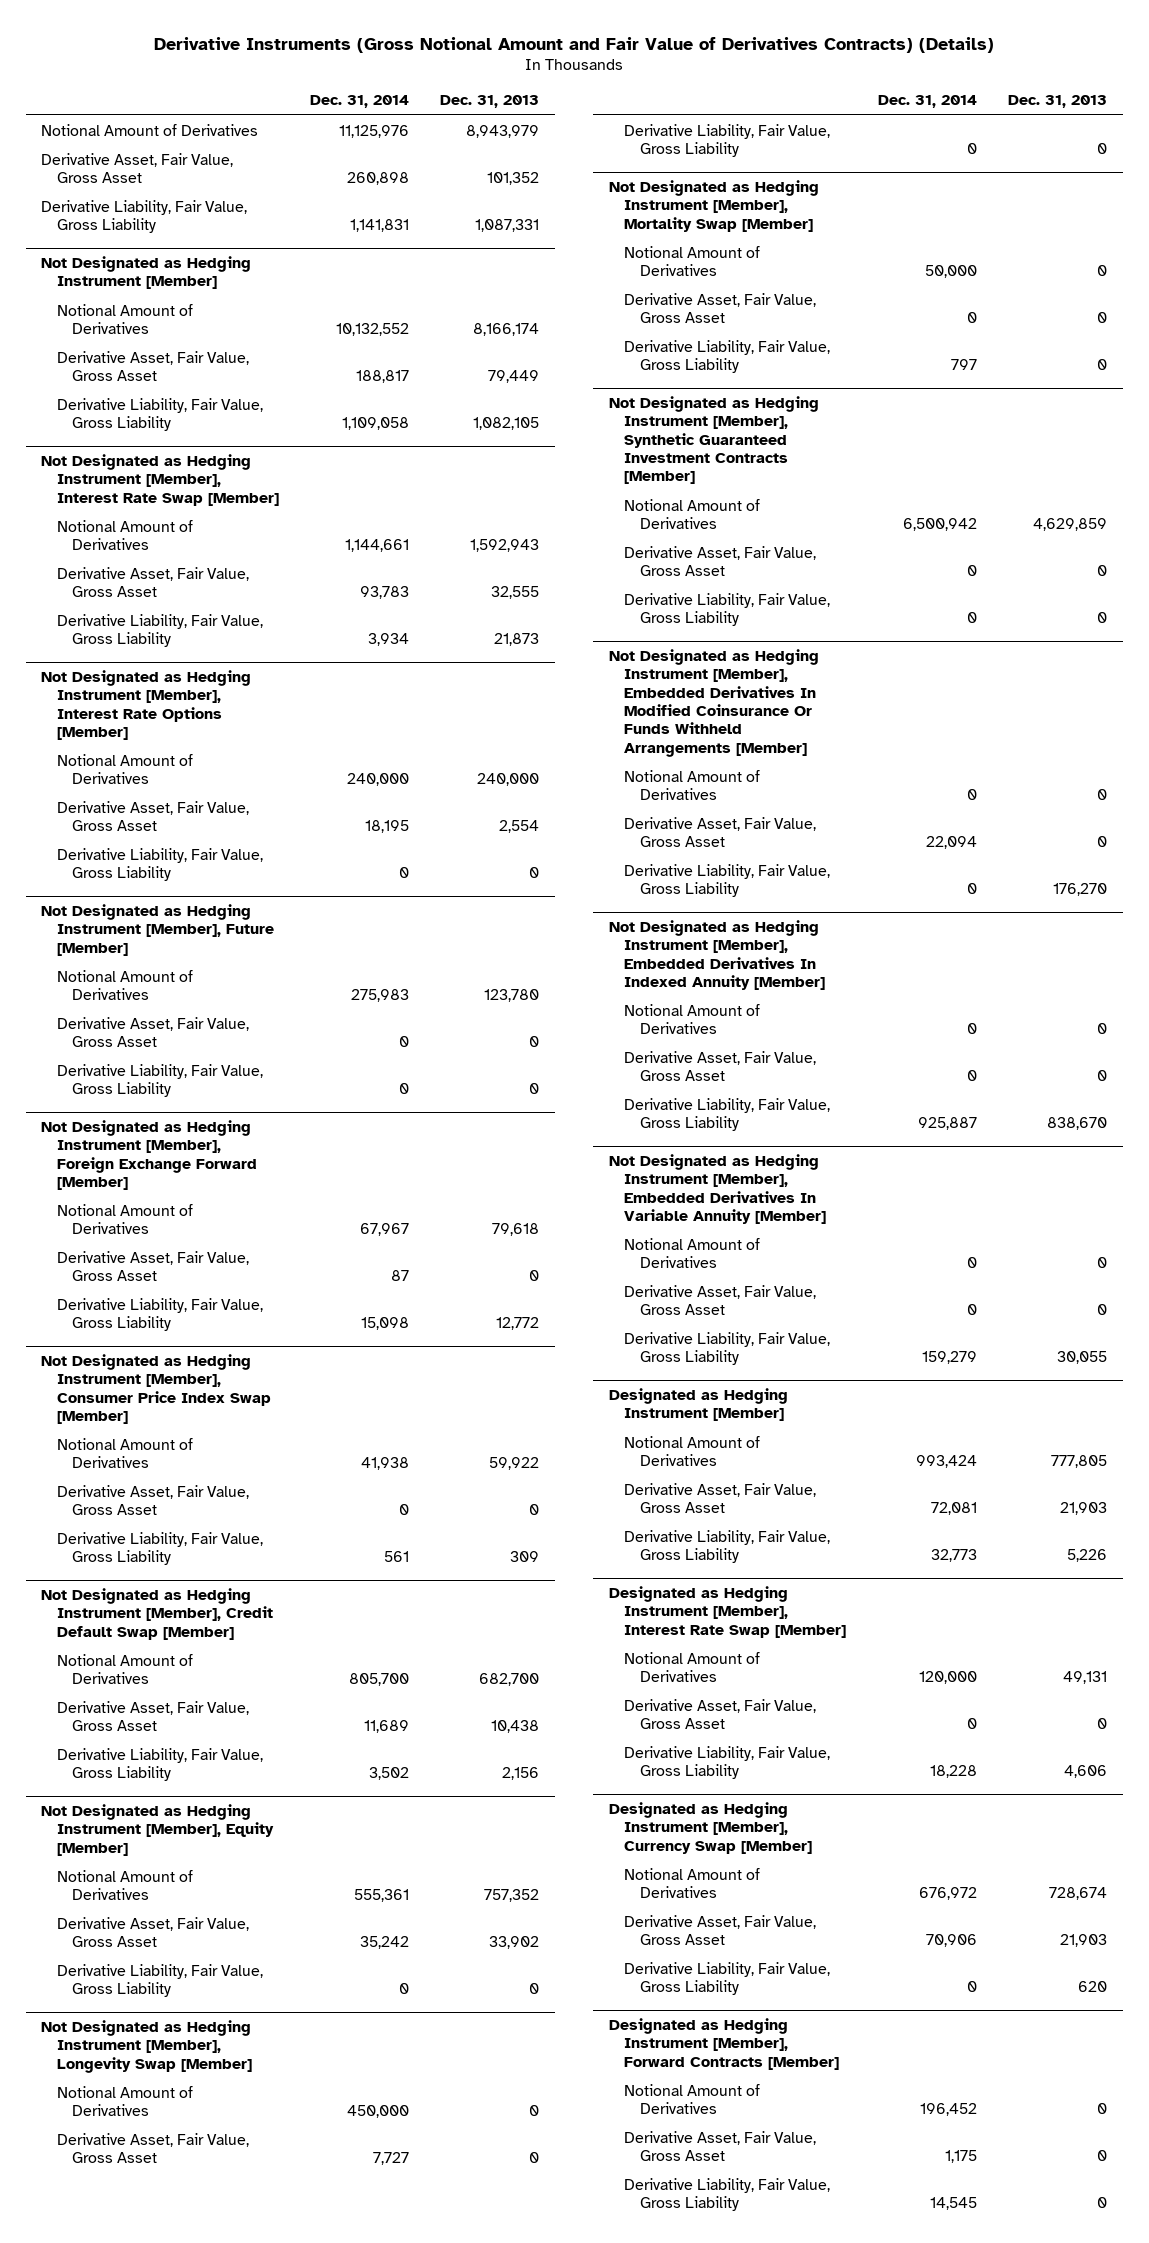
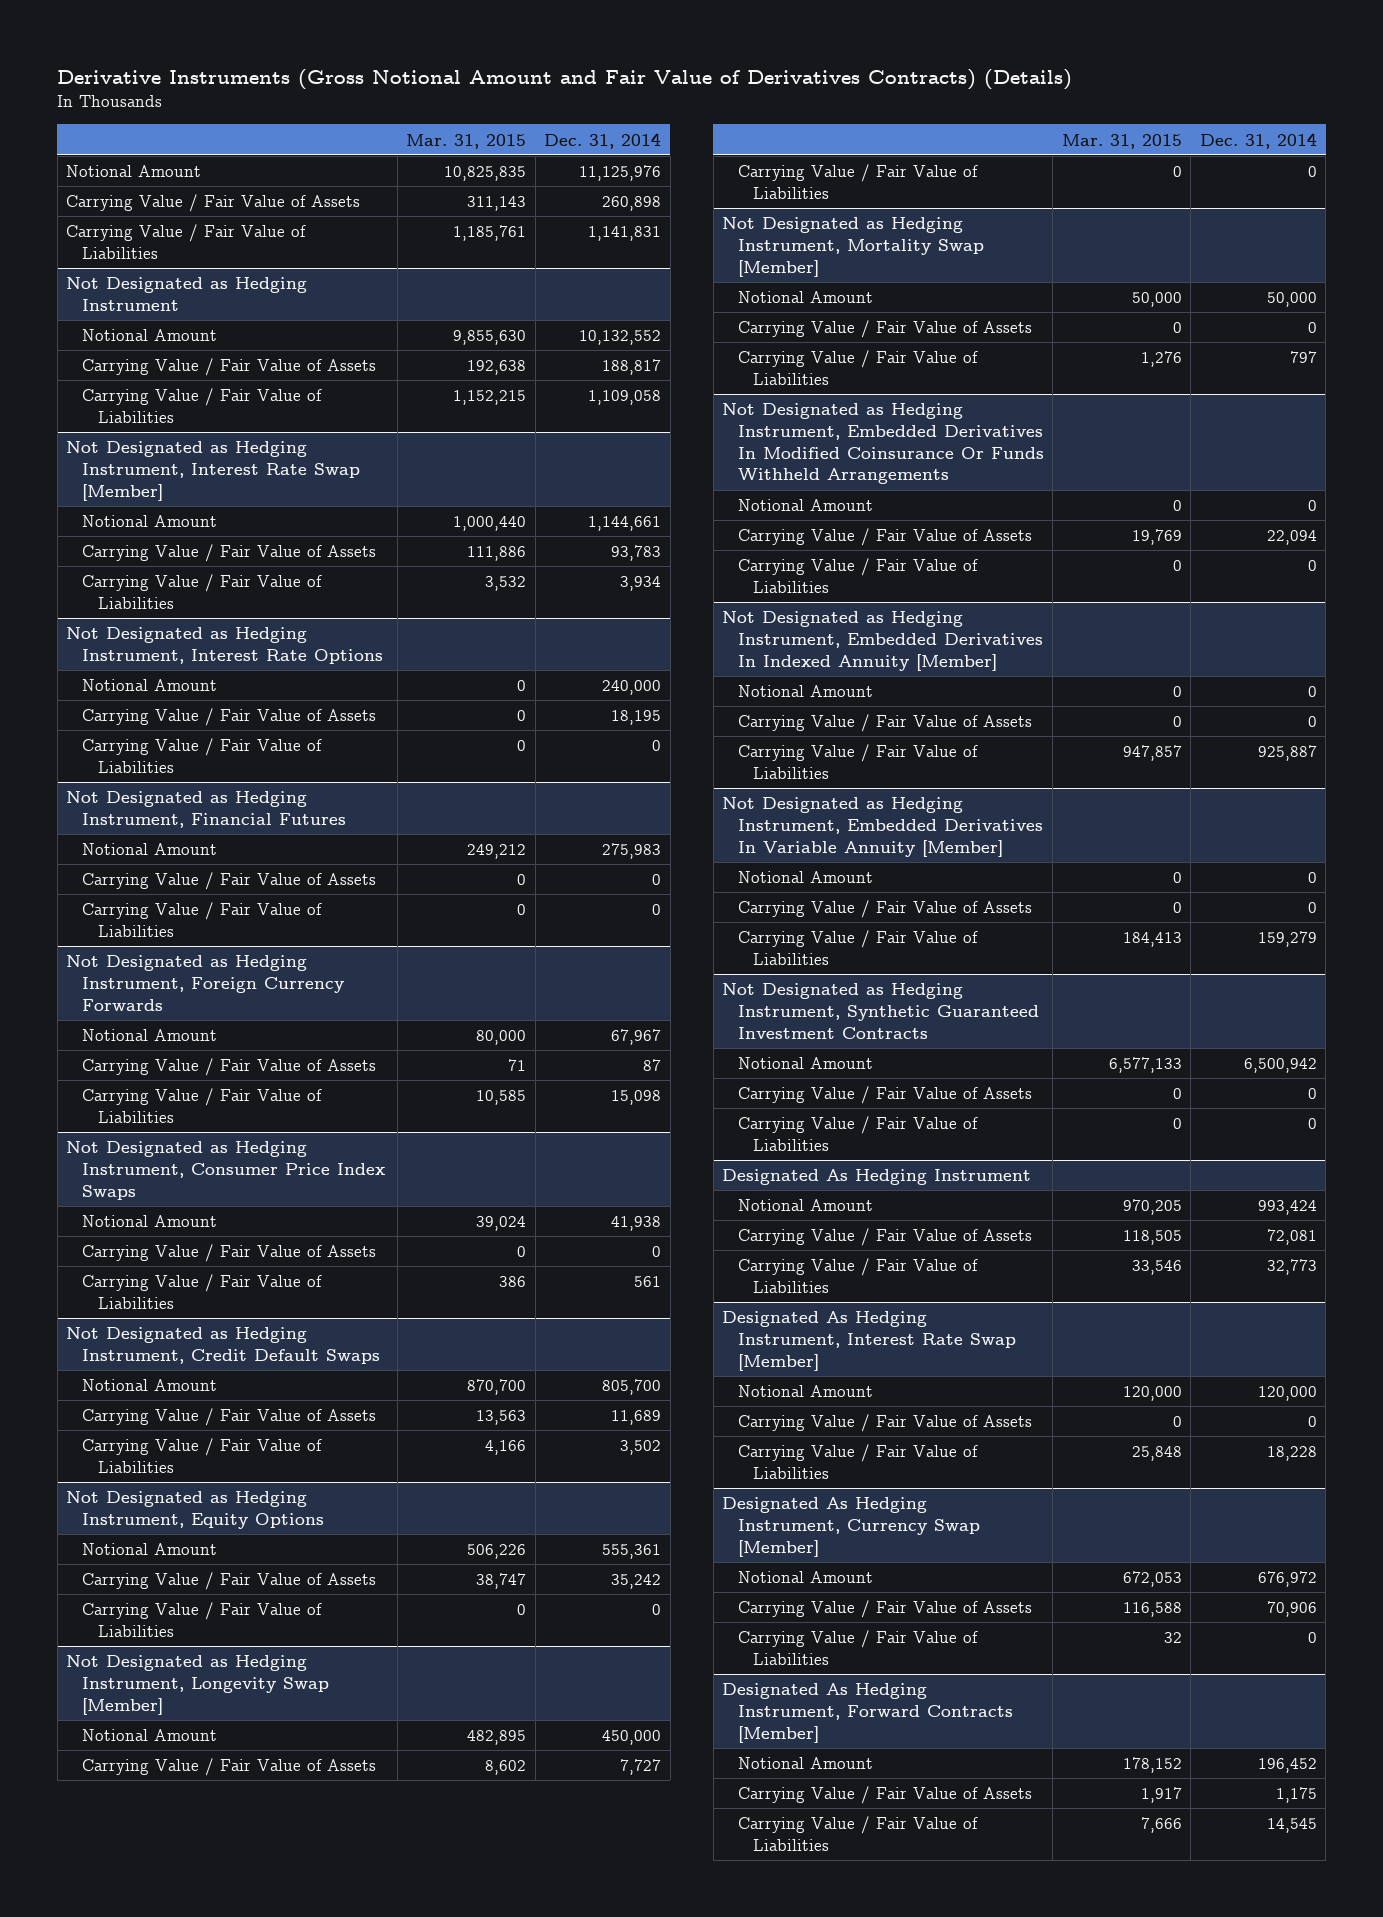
- | Dec. 31, 2014 | Dec. 31, 2013
+ | Mar. 31, 2015 | Dec. 31, 2014
- Notional Amount of Derivatives | 11,125,976 | 8,943,979
- Derivative Asset, Fair Value, Gross Asset | 260,898 | 101,352
- Derivative Liability, Fair Value, Gross Liability | 1,141,831 | 1,087,331
- Not Designated as Hedging Instrument [Member]
- Notional Amount of Derivatives | 10,132,552 | 8,166,174
- Derivative Asset, Fair Value, Gross Asset | 188,817 | 79,449
- Derivative Liability, Fair Value, Gross Liability | 1,109,058 | 1,082,105
- Not Designated as Hedging Instrument [Member], Interest Rate Swap [Member]
- Notional Amount of Derivatives | 1,144,661 | 1,592,943
- Derivative Asset, Fair Value, Gross Asset | 93,783 | 32,555
- Derivative Liability, Fair Value, Gross Liability | 3,934 | 21,873
- Not Designated as Hedging Instrument [Member], Interest Rate Options [Member]
- Notional Amount of Derivatives | 240,000 | 240,000
- Derivative Asset, Fair Value, Gross Asset | 18,195 | 2,554
- Derivative Liability, Fair Value, Gross Liability | 0 | 0
- Not Designated as Hedging Instrument [Member], Future [Member]
- Notional Amount of Derivatives | 275,983 | 123,780
- Derivative Asset, Fair Value, Gross Asset | 0 | 0
- Derivative Liability, Fair Value, Gross Liability | 0 | 0
- Not Designated as Hedging Instrument [Member], Foreign Exchange Forward [Member]
- Notional Amount of Derivatives | 67,967 | 79,618
- Derivative Asset, Fair Value, Gross Asset | 87 | 0
- Derivative Liability, Fair Value, Gross Liability | 15,098 | 12,772
- Not Designated as Hedging Instrument [Member], Consumer Price Index Swap [Member]
- Notional Amount of Derivatives | 41,938 | 59,922
- Derivative Asset, Fair Value, Gross Asset | 0 | 0
- Derivative Liability, Fair Value, Gross Liability | 561 | 309
- Not Designated as Hedging Instrument [Member], Credit Default Swap [Member]
- Notional Amount of Derivatives | 805,700 | 682,700
- Derivative Asset, Fair Value, Gross Asset | 11,689 | 10,438
- Derivative Liability, Fair Value, Gross Liability | 3,502 | 2,156
- Not Designated as Hedging Instrument [Member], Equity [Member]
- Notional Amount of Derivatives | 555,361 | 757,352
- Derivative Asset, Fair Value, Gross Asset | 35,242 | 33,902
- Derivative Liability, Fair Value, Gross Liability | 0 | 0
- Not Designated as Hedging Instrument [Member], Longevity Swap [Member]
- Notional Amount of Derivatives | 450,000 | 0
- Derivative Asset, Fair Value, Gross Asset | 7,727 | 0
- Derivative Liability, Fair Value, Gross Liability | 0 | 0
- Not Designated as Hedging Instrument [Member], Mortality Swap [Member]
- Notional Amount of Derivatives | 50,000 | 0
- Derivative Asset, Fair Value, Gross Asset | 0 | 0
- Derivative Liability, Fair Value, Gross Liability | 797 | 0
- Not Designated as Hedging Instrument [Member], Synthetic Guaranteed Investment Contracts [Member]
- Notional Amount of Derivatives | 6,500,942 | 4,629,859
- Derivative Asset, Fair Value, Gross Asset | 0 | 0
- Derivative Liability, Fair Value, Gross Liability | 0 | 0
- Not Designated as Hedging Instrument [Member], Embedded Derivatives In Modified Coinsurance Or Funds Withheld Arrangements [Member]
- Notional Amount of Derivatives | 0 | 0
- Derivative Asset, Fair Value, Gross Asset | 22,094 | 0
- Derivative Liability, Fair Value, Gross Liability | 0 | 176,270
- Not Designated as Hedging Instrument [Member], Embedded Derivatives In Indexed Annuity [Member]
- Notional Amount of Derivatives | 0 | 0
- Derivative Asset, Fair Value, Gross Asset | 0 | 0
- Derivative Liability, Fair Value, Gross Liability | 925,887 | 838,670
- Not Designated as Hedging Instrument [Member], Embedded Derivatives In Variable Annuity [Member]
- Notional Amount of Derivatives | 0 | 0
- Derivative Asset, Fair Value, Gross Asset | 0 | 0
- Derivative Liability, Fair Value, Gross Liability | 159,279 | 30,055
- Designated as Hedging Instrument [Member]
- Notional Amount of Derivatives | 993,424 | 777,805
- Derivative Asset, Fair Value, Gross Asset | 72,081 | 21,903
- Derivative Liability, Fair Value, Gross Liability | 32,773 | 5,226
- Designated as Hedging Instrument [Member], Interest Rate Swap [Member]
- Notional Amount of Derivatives | 120,000 | 49,131
- Derivative Asset, Fair Value, Gross Asset | 0 | 0
- Derivative Liability, Fair Value, Gross Liability | 18,228 | 4,606
- Designated as Hedging Instrument [Member], Currency Swap [Member]
- Notional Amount of Derivatives | 676,972 | 728,674
- Derivative Asset, Fair Value, Gross Asset | 70,906 | 21,903
- Derivative Liability, Fair Value, Gross Liability | 0 | 620
- Designated as Hedging Instrument [Member], Forward Contracts [Member]
- Notional Amount of Derivatives | 196,452 | 0
- Derivative Asset, Fair Value, Gross Asset | 1,175 | 0
- Derivative Liability, Fair Value, Gross Liability | 14,545 | 0
+ Notional Amount | 10,825,835 | 11,125,976
+ Carrying Value / Fair Value of Assets | 311,143 | 260,898
+ Carrying Value / Fair Value of Liabilities | 1,185,761 | 1,141,831
+ Not Designated as Hedging Instrument
+ Notional Amount | 9,855,630 | 10,132,552
+ Carrying Value / Fair Value of Assets | 192,638 | 188,817
+ Carrying Value / Fair Value of Liabilities | 1,152,215 | 1,109,058
+ Not Designated as Hedging Instrument, Interest Rate Swap [Member]
+ Notional Amount | 1,000,440 | 1,144,661
+ Carrying Value / Fair Value of Assets | 111,886 | 93,783
+ Carrying Value / Fair Value of Liabilities | 3,532 | 3,934
+ Not Designated as Hedging Instrument, Interest Rate Options
+ Notional Amount | 0 | 240,000
+ Carrying Value / Fair Value of Assets | 0 | 18,195
+ Carrying Value / Fair Value of Liabilities | 0 | 0
+ Not Designated as Hedging Instrument, Financial Futures
+ Notional Amount | 249,212 | 275,983
+ Carrying Value / Fair Value of Assets | 0 | 0
+ Carrying Value / Fair Value of Liabilities | 0 | 0
+ Not Designated as Hedging Instrument, Foreign Currency Forwards
+ Notional Amount | 80,000 | 67,967
+ Carrying Value / Fair Value of Assets | 71 | 87
+ Carrying Value / Fair Value of Liabilities | 10,585 | 15,098
+ Not Designated as Hedging Instrument, Consumer Price Index Swaps
+ Notional Amount | 39,024 | 41,938
+ Carrying Value / Fair Value of Assets | 0 | 0
+ Carrying Value / Fair Value of Liabilities | 386 | 561
+ Not Designated as Hedging Instrument, Credit Default Swaps
+ Notional Amount | 870,700 | 805,700
+ Carrying Value / Fair Value of Assets | 13,563 | 11,689
+ Carrying Value / Fair Value of Liabilities | 4,166 | 3,502
+ Not Designated as Hedging Instrument, Equity Options
+ Notional Amount | 506,226 | 555,361
+ Carrying Value / Fair Value of Assets | 38,747 | 35,242
+ Carrying Value / Fair Value of Liabilities | 0 | 0
+ Not Designated as Hedging Instrument, Longevity Swap [Member]
+ Notional Amount | 482,895 | 450,000
+ Carrying Value / Fair Value of Assets | 8,602 | 7,727
+ Carrying Value / Fair Value of Liabilities | 0 | 0
+ Not Designated as Hedging Instrument, Mortality Swap [Member]
+ Notional Amount | 50,000 | 50,000
+ Carrying Value / Fair Value of Assets | 0 | 0
+ Carrying Value / Fair Value of Liabilities | 1,276 | 797
+ Not Designated as Hedging Instrument, Embedded Derivatives In Modified Coinsurance Or Funds Withheld Arrangements
+ Notional Amount | 0 | 0
+ Carrying Value / Fair Value of Assets | 19,769 | 22,094
+ Carrying Value / Fair Value of Liabilities | 0 | 0
+ Not Designated as Hedging Instrument, Embedded Derivatives In Indexed Annuity [Member]
+ Notional Amount | 0 | 0
+ Carrying Value / Fair Value of Assets | 0 | 0
+ Carrying Value / Fair Value of Liabilities | 947,857 | 925,887
+ Not Designated as Hedging Instrument, Embedded Derivatives In Variable Annuity [Member]
+ Notional Amount | 0 | 0
+ Carrying Value / Fair Value of Assets | 0 | 0
+ Carrying Value / Fair Value of Liabilities | 184,413 | 159,279
+ Not Designated as Hedging Instrument, Synthetic Guaranteed Investment Contracts
+ Notional Amount | 6,577,133 | 6,500,942
+ Carrying Value / Fair Value of Assets | 0 | 0
+ Carrying Value / Fair Value of Liabilities | 0 | 0
+ Designated As Hedging Instrument
+ Notional Amount | 970,205 | 993,424
+ Carrying Value / Fair Value of Assets | 118,505 | 72,081
+ Carrying Value / Fair Value of Liabilities | 33,546 | 32,773
+ Designated As Hedging Instrument, Interest Rate Swap [Member]
+ Notional Amount | 120,000 | 120,000
+ Carrying Value / Fair Value of Assets | 0 | 0
+ Carrying Value / Fair Value of Liabilities | 25,848 | 18,228
+ Designated As Hedging Instrument, Currency Swap [Member]
+ Notional Amount | 672,053 | 676,972
+ Carrying Value / Fair Value of Assets | 116,588 | 70,906
+ Carrying Value / Fair Value of Liabilities | 32 | 0
+ Designated As Hedging Instrument, Forward Contracts [Member]
+ Notional Amount | 178,152 | 196,452
+ Carrying Value / Fair Value of Assets | 1,917 | 1,175
+ Carrying Value / Fair Value of Liabilities | 7,666 | 14,545

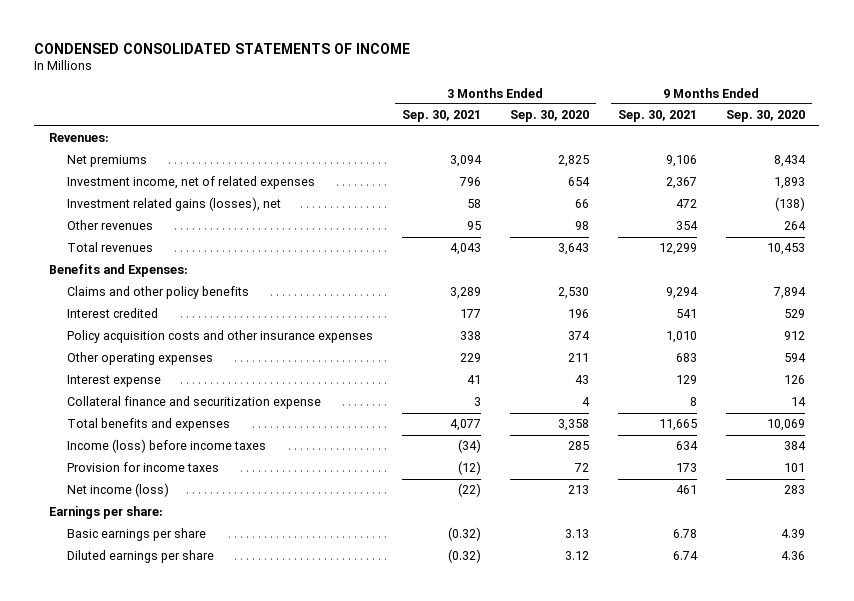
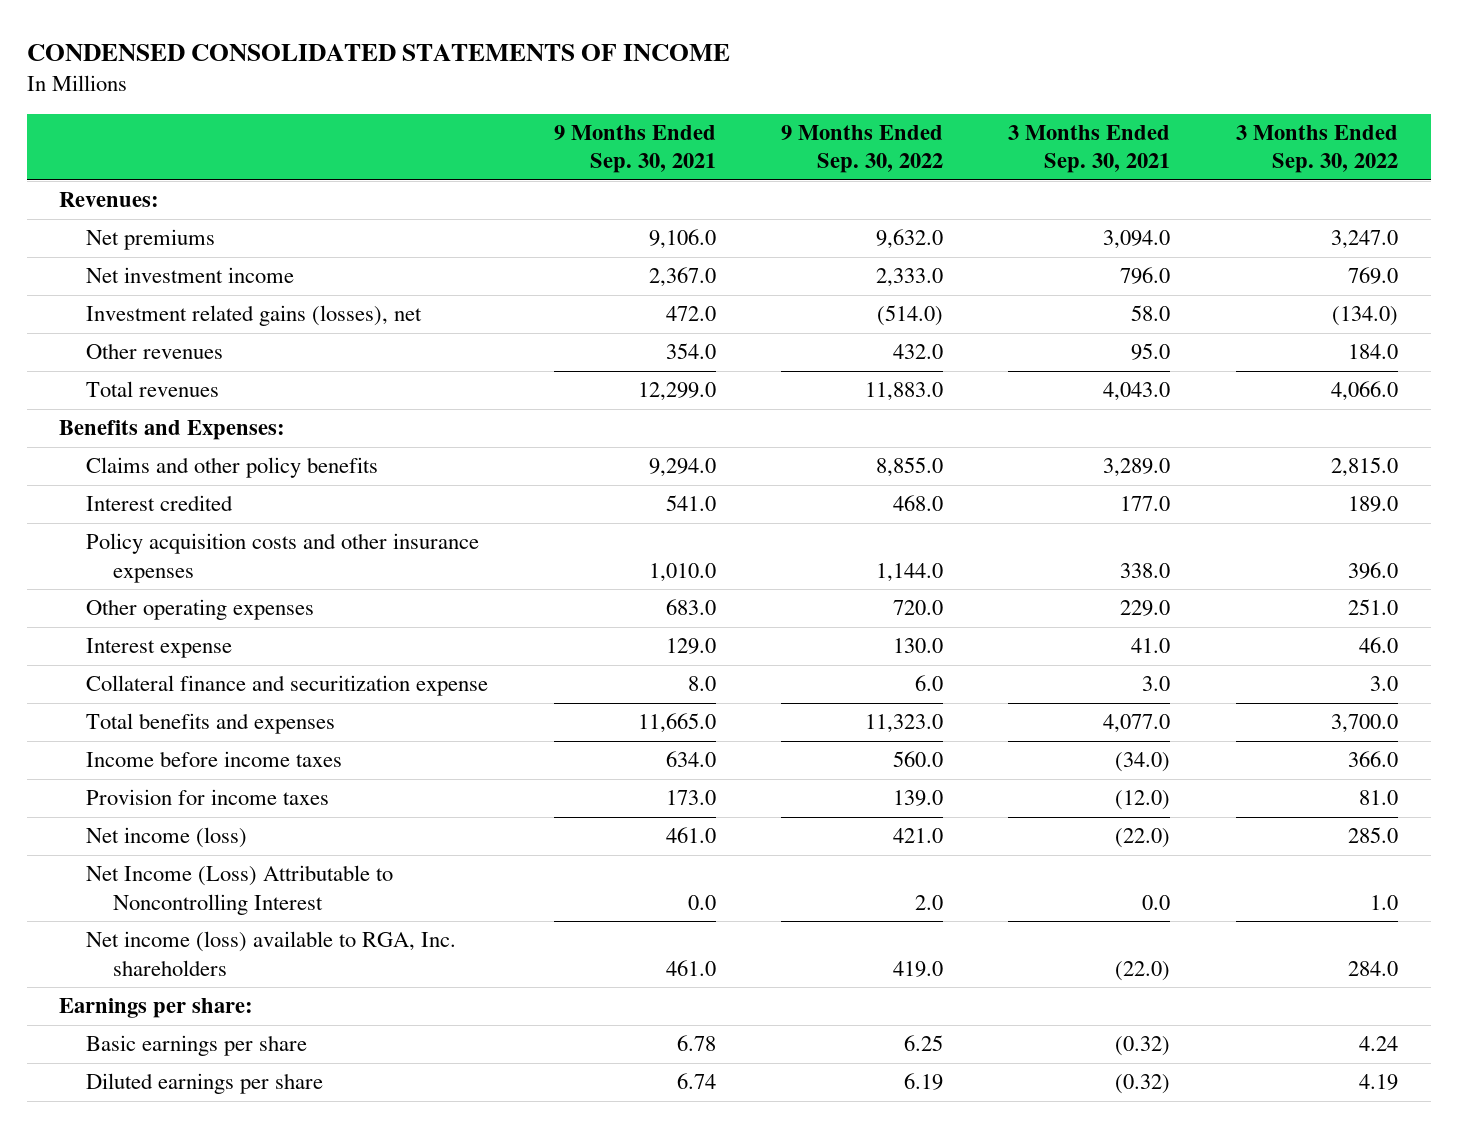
- | 3 Months Ended Sep. 30, 2021 | 3 Months Ended Sep. 30, 2020 | 9 Months Ended Sep. 30, 2021 | 9 Months Ended Sep. 30, 2020
+ | 9 Months Ended Sep. 30, 2021 | 9 Months Ended Sep. 30, 2022 | 3 Months Ended Sep. 30, 2021 | 3 Months Ended Sep. 30, 2022
- Net premiums | 3,094 | 2,825 | 9,106 | 8,434
- Investment income, net of related expenses | 796 | 654 | 2,367 | 1,893
- Investment related gains (losses), net | 58 | 66 | 472 | (138)
- Other revenues | 95 | 98 | 354 | 264
- Total revenues | 4,043 | 3,643 | 12,299 | 10,453
+ Net premiums | 9,106.0 | 9,632.0 | 3,094.0 | 3,247.0
+ Net investment income | 2,367.0 | 2,333.0 | 796.0 | 769.0
+ Investment related gains (losses), net | 472.0 | (514.0) | 58.0 | (134.0)
+ Other revenues | 354.0 | 432.0 | 95.0 | 184.0
+ Total revenues | 12,299.0 | 11,883.0 | 4,043.0 | 4,066.0
- Claims and other policy benefits | 3,289 | 2,530 | 9,294 | 7,894
- Interest credited | 177 | 196 | 541 | 529
- Policy acquisition costs and other insurance expenses | 338 | 374 | 1,010 | 912
- Other operating expenses | 229 | 211 | 683 | 594
- Interest expense | 41 | 43 | 129 | 126
- Collateral finance and securitization expense | 3 | 4 | 8 | 14
- Total benefits and expenses | 4,077 | 3,358 | 11,665 | 10,069
- Income (loss) before income taxes | (34) | 285 | 634 | 384
- Provision for income taxes | (12) | 72 | 173 | 101
- Net income (loss) | (22) | 213 | 461 | 283
+ Claims and other policy benefits | 9,294.0 | 8,855.0 | 3,289.0 | 2,815.0
+ Interest credited | 541.0 | 468.0 | 177.0 | 189.0
+ Policy acquisition costs and other insurance expenses | 1,010.0 | 1,144.0 | 338.0 | 396.0
+ Other operating expenses | 683.0 | 720.0 | 229.0 | 251.0
+ Interest expense | 129.0 | 130.0 | 41.0 | 46.0
+ Collateral finance and securitization expense | 8.0 | 6.0 | 3.0 | 3.0
+ Total benefits and expenses | 11,665.0 | 11,323.0 | 4,077.0 | 3,700.0
+ Income before income taxes | 634.0 | 560.0 | (34.0) | 366.0
+ Provision for income taxes | 173.0 | 139.0 | (12.0) | 81.0
+ Net income (loss) | 461.0 | 421.0 | (22.0) | 285.0
+ Net Income (Loss) Attributable to Noncontrolling Interest | 0.0 | 2.0 | 0.0 | 1.0
+ Net income (loss) available to RGA, Inc. shareholders | 461.0 | 419.0 | (22.0) | 284.0

